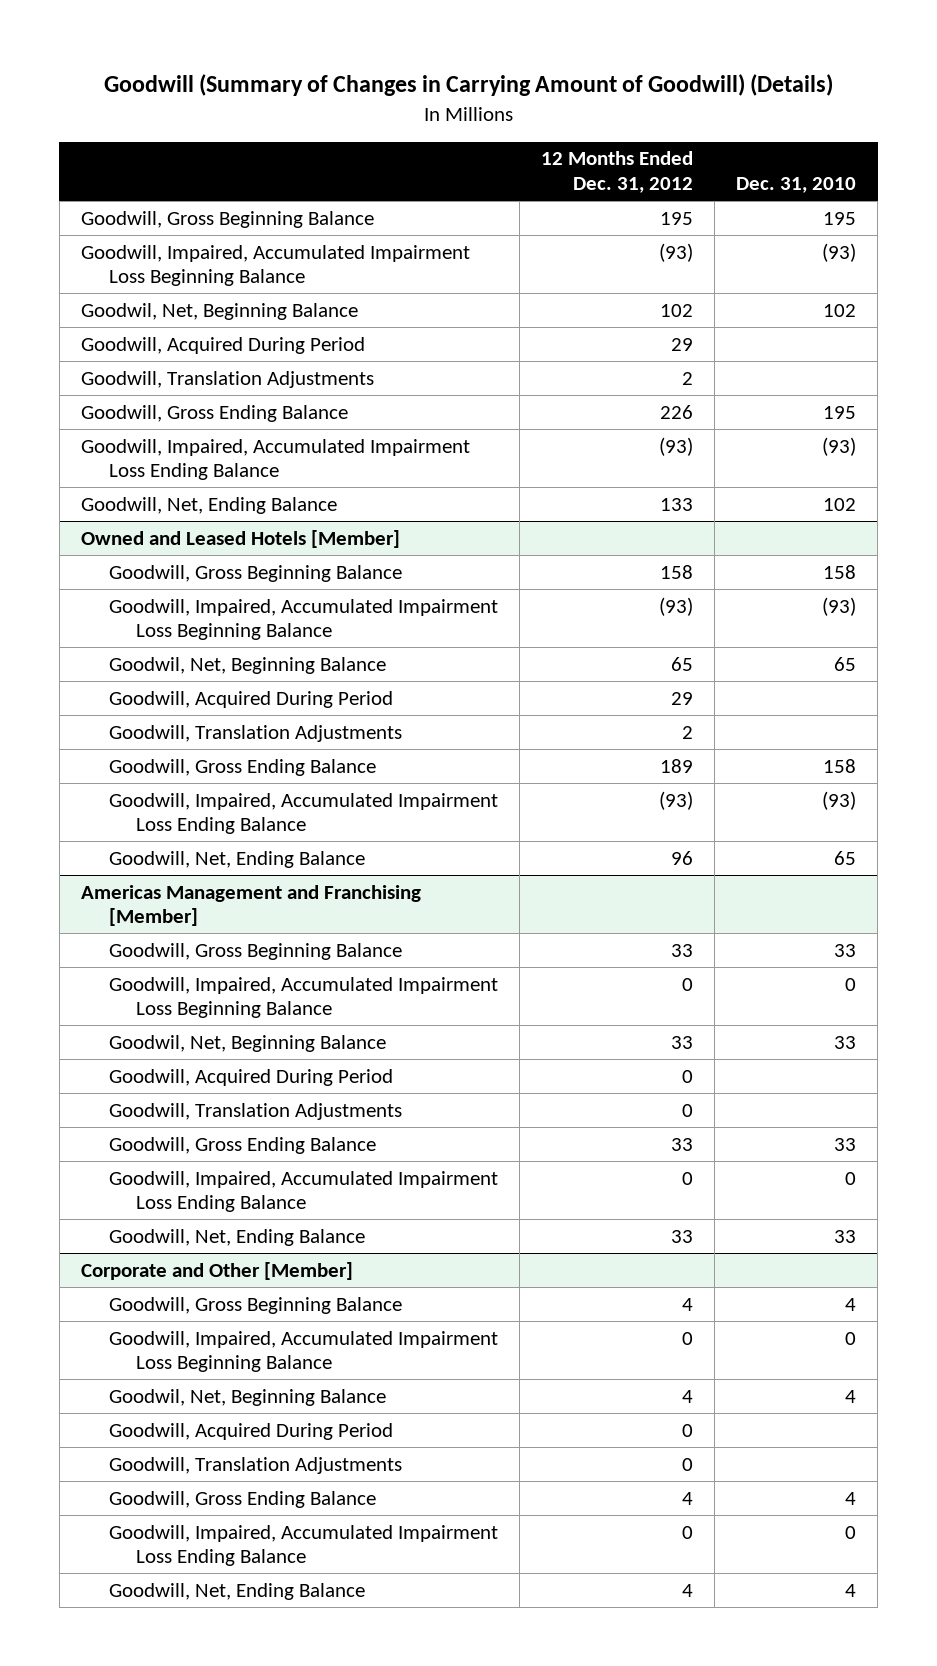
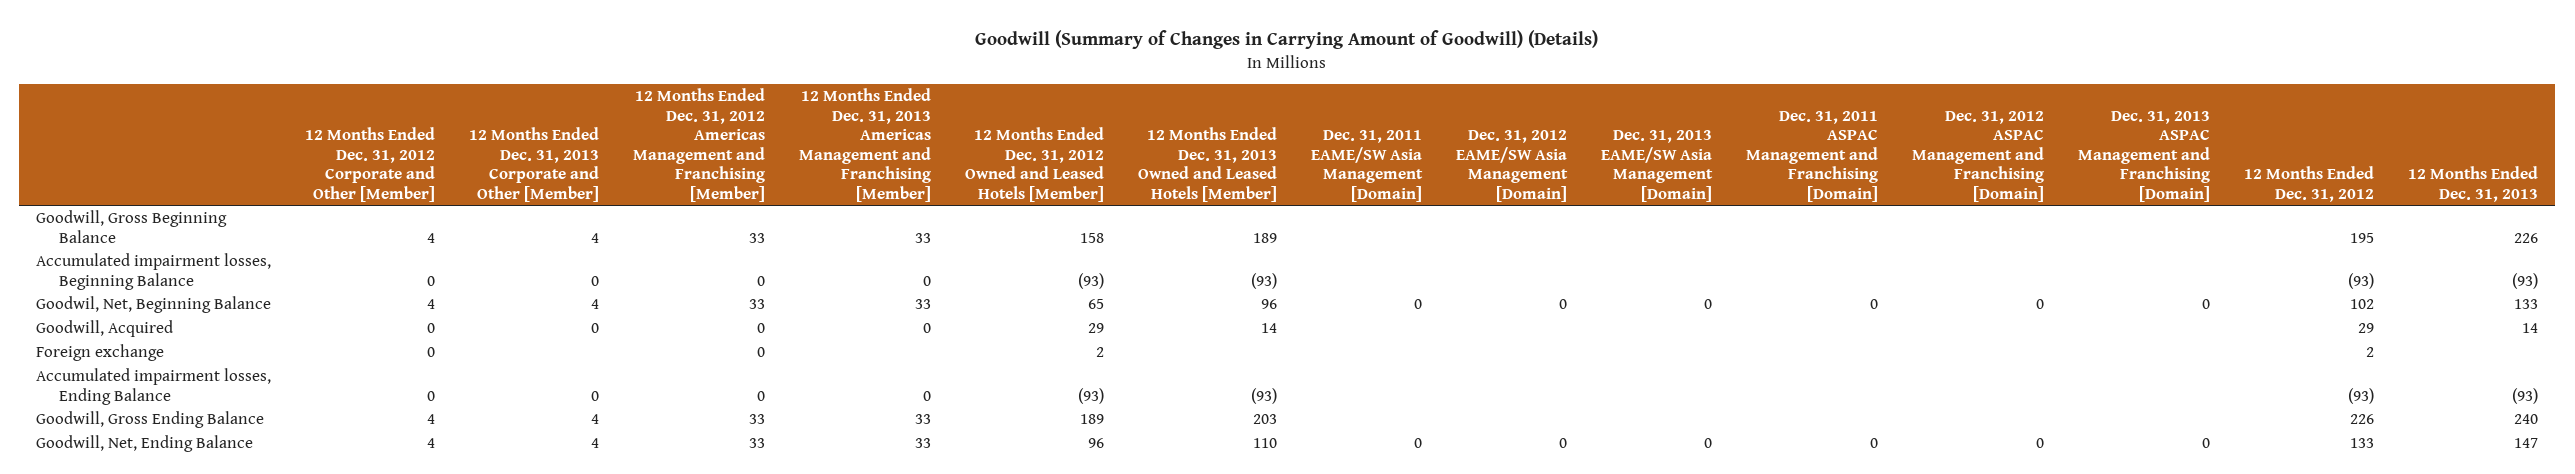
- | 12 Months Ended Dec. 31, 2012 | Dec. 31, 2010
+ | 12 Months Ended Dec. 31, 2012 Corporate and Other [Member] | 12 Months Ended Dec. 31, 2013 Corporate and Other [Member] | 12 Months Ended Dec. 31, 2012 Americas Management and Franchising [Member] | 12 Months Ended Dec. 31, 2013 Americas Management and Franchising [Member] | 12 Months Ended Dec. 31, 2012 Owned and Leased Hotels [Member] | 12 Months Ended Dec. 31, 2013 Owned and Leased Hotels [Member] | Dec. 31, 2011 EAME/SW Asia Management [Domain] | Dec. 31, 2012 EAME/SW Asia Management [Domain] | Dec. 31, 2013 EAME/SW Asia Management [Domain] | Dec. 31, 2011 ASPAC Management and Franchising [Domain] | Dec. 31, 2012 ASPAC Management and Franchising [Domain] | Dec. 31, 2013 ASPAC Management and Franchising [Domain] | 12 Months Ended Dec. 31, 2012 | 12 Months Ended Dec. 31, 2013
- Goodwill, Impaired, Accumulated Impairment Loss Beginning Balance | (93) | (93)
+ Accumulated impairment losses, Beginning Balance | 0 | 0 | 0 | 0 | (93) | (93) | | | | | | | (93) | (93)
- Goodwill, Acquired During Period | 29 |
- Goodwill, Translation Adjustments | 2 |
+ Goodwill, Acquired | 0 | 0 | 0 | 0 | 29 | 14 | | | | | | | 29 | 14
+ Foreign exchange | 0 | | 0 | | 2 | | | | | | | | 2 |
+ Accumulated impairment losses, Ending Balance | 0 | 0 | 0 | 0 | (93) | (93) | | | | | | | (93) | (93)
- Goodwill, Impaired, Accumulated Impairment Loss Ending Balance | (93) | (93)
- Owned and Leased Hotels [Member]
- Goodwill, Gross Beginning Balance | 158 | 158
- Goodwill, Impaired, Accumulated Impairment Loss Beginning Balance | (93) | (93)
- Goodwil, Net, Beginning Balance | 65 | 65
- Goodwill, Acquired During Period | 29 |
- Goodwill, Translation Adjustments | 2 |
- Goodwill, Gross Ending Balance | 189 | 158
- Goodwill, Impaired, Accumulated Impairment Loss Ending Balance | (93) | (93)
- Goodwill, Net, Ending Balance | 96 | 65
- Americas Management and Franchising [Member]
- Goodwill, Gross Beginning Balance | 33 | 33
- Goodwill, Impaired, Accumulated Impairment Loss Beginning Balance | 0 | 0
- Goodwil, Net, Beginning Balance | 33 | 33
- Goodwill, Acquired During Period | 0 |
- Goodwill, Translation Adjustments | 0 |
- Goodwill, Gross Ending Balance | 33 | 33
- Goodwill, Impaired, Accumulated Impairment Loss Ending Balance | 0 | 0
- Goodwill, Net, Ending Balance | 33 | 33
- Corporate and Other [Member]
- Goodwill, Gross Beginning Balance | 4 | 4
- Goodwill, Impaired, Accumulated Impairment Loss Beginning Balance | 0 | 0
- Goodwil, Net, Beginning Balance | 4 | 4
- Goodwill, Acquired During Period | 0 |
- Goodwill, Translation Adjustments | 0 |
- Goodwill, Gross Ending Balance | 4 | 4
- Goodwill, Impaired, Accumulated Impairment Loss Ending Balance | 0 | 0
- Goodwill, Net, Ending Balance | 4 | 4

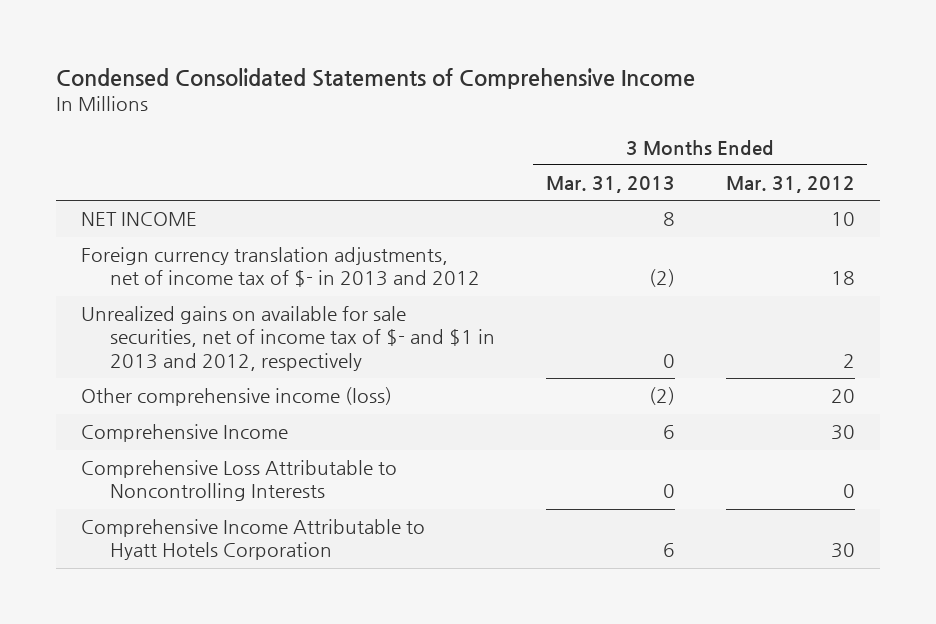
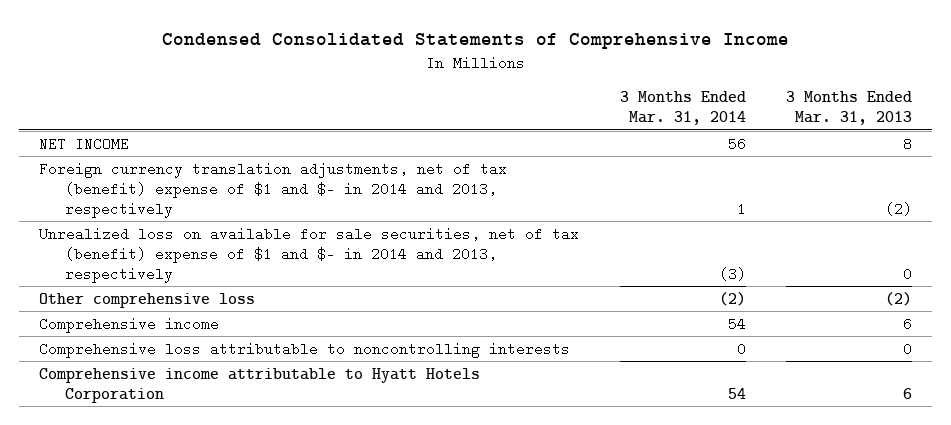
- | 3 Months Ended Mar. 31, 2013 | 3 Months Ended Mar. 31, 2012
+ | 3 Months Ended Mar. 31, 2014 | 3 Months Ended Mar. 31, 2013
- Foreign currency translation adjustments, net of income tax of $- in 2013 and 2012 | (2) | 18
- Unrealized gains on available for sale securities, net of income tax of $- and $1 in 2013 and 2012, respectively | 0 | 2
- Other comprehensive income (loss) | (2) | 20
- Comprehensive Income | 6 | 30
- Comprehensive Loss Attributable to Noncontrolling Interests | 0 | 0
- Comprehensive Income Attributable to Hyatt Hotels Corporation | 6 | 30
+ Foreign currency translation adjustments, net of tax (benefit) expense of $1 and $- in 2014 and 2013, respectively | 1 | (2)
+ Unrealized loss on available for sale securities, net of tax (benefit) expense of $1 and $- in 2014 and 2013, respectively | (3) | 0
+ Other comprehensive loss | (2) | (2)
+ Comprehensive income | 54 | 6
+ Comprehensive loss attributable to noncontrolling interests | 0 | 0
+ Comprehensive income attributable to Hyatt Hotels Corporation | 54 | 6

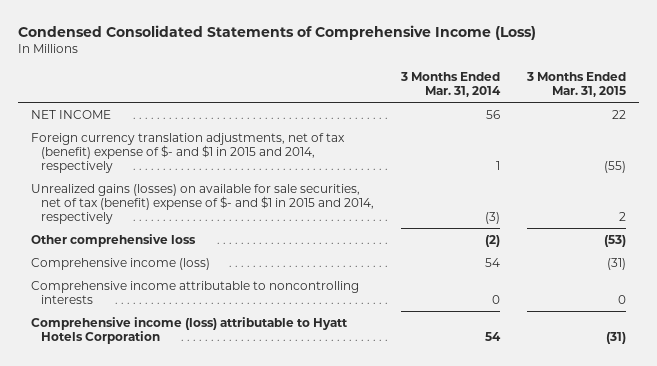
- Condensed Consolidated Statements of Comprehensive Income
+ Condensed Consolidated Statements of Comprehensive Income (Loss)
- | 3 Months Ended Mar. 31, 2014 | 3 Months Ended Mar. 31, 2013
+ | 3 Months Ended Mar. 31, 2014 | 3 Months Ended Mar. 31, 2015
- Foreign currency translation adjustments, net of tax (benefit) expense of $1 and $- in 2014 and 2013, respectively | 1 | (2)
- Unrealized loss on available for sale securities, net of tax (benefit) expense of $1 and $- in 2014 and 2013, respectively | (3) | 0
+ Foreign currency translation adjustments, net of tax (benefit) expense of $- and $1 in 2015 and 2014, respectively | 1 | (55)
+ Unrealized gains (losses) on available for sale securities, net of tax (benefit) expense of $- and $1 in 2015 and 2014, respectively | (3) | 2
- Comprehensive income | 54 | 6
- Comprehensive loss attributable to noncontrolling interests | 0 | 0
- Comprehensive income attributable to Hyatt Hotels Corporation | 54 | 6
+ Comprehensive income (loss) | 54 | (31)
+ Comprehensive income attributable to noncontrolling interests | 0 | 0
+ Comprehensive income (loss) attributable to Hyatt Hotels Corporation | 54 | (31)

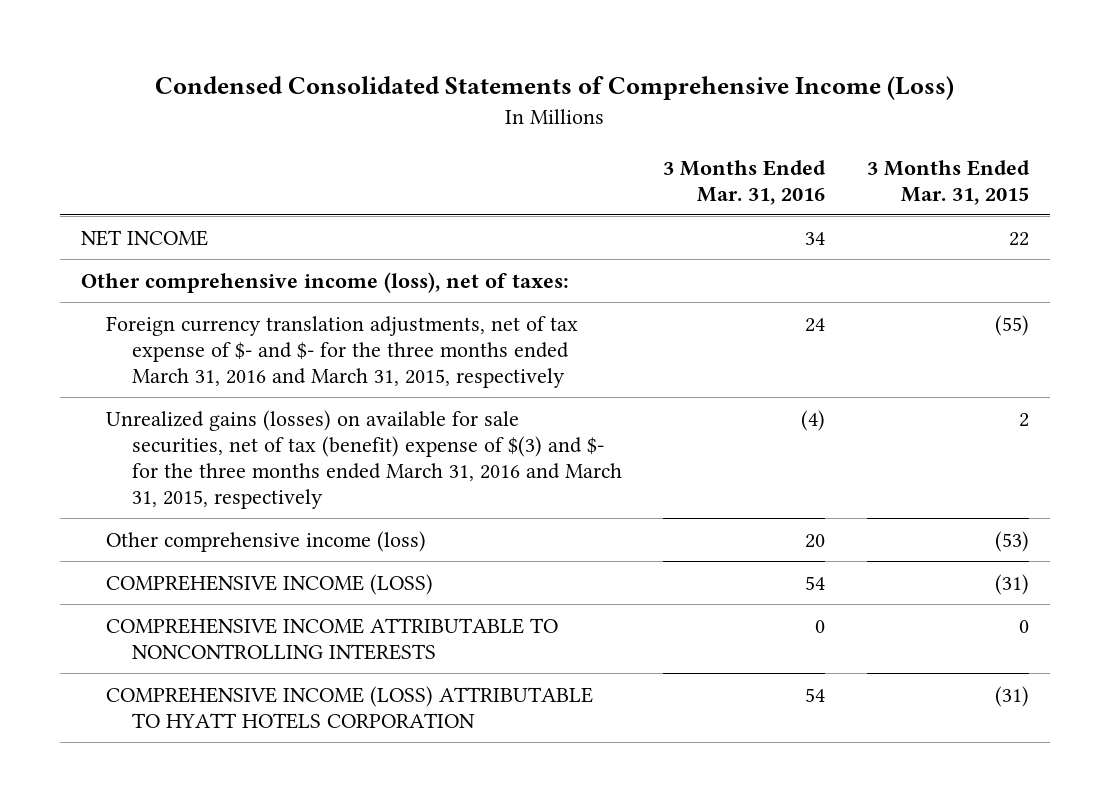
- | 3 Months Ended Mar. 31, 2014 | 3 Months Ended Mar. 31, 2015
+ | 3 Months Ended Mar. 31, 2016 | 3 Months Ended Mar. 31, 2015
- Foreign currency translation adjustments, net of tax (benefit) expense of $- and $1 in 2015 and 2014, respectively | 1 | (55)
- Unrealized gains (losses) on available for sale securities, net of tax (benefit) expense of $- and $1 in 2015 and 2014, respectively | (3) | 2
- Other comprehensive loss | (2) | (53)
- Comprehensive income (loss) | 54 | (31)
- Comprehensive income attributable to noncontrolling interests | 0 | 0
- Comprehensive income (loss) attributable to Hyatt Hotels Corporation | 54 | (31)
+ Other comprehensive income (loss), net of taxes:
+ Foreign currency translation adjustments, net of tax expense of $- and $- for the three months ended March 31, 2016 and March 31, 2015, respectively | 24 | (55)
+ Unrealized gains (losses) on available for sale securities, net of tax (benefit) expense of $(3) and $- for the three months ended March 31, 2016 and March 31, 2015, respectively | (4) | 2
+ Other comprehensive income (loss) | 20 | (53)
+ COMPREHENSIVE INCOME (LOSS) | 54 | (31)
+ COMPREHENSIVE INCOME ATTRIBUTABLE TO NONCONTROLLING INTERESTS | 0 | 0
+ COMPREHENSIVE INCOME (LOSS) ATTRIBUTABLE TO HYATT HOTELS CORPORATION | 54 | (31)

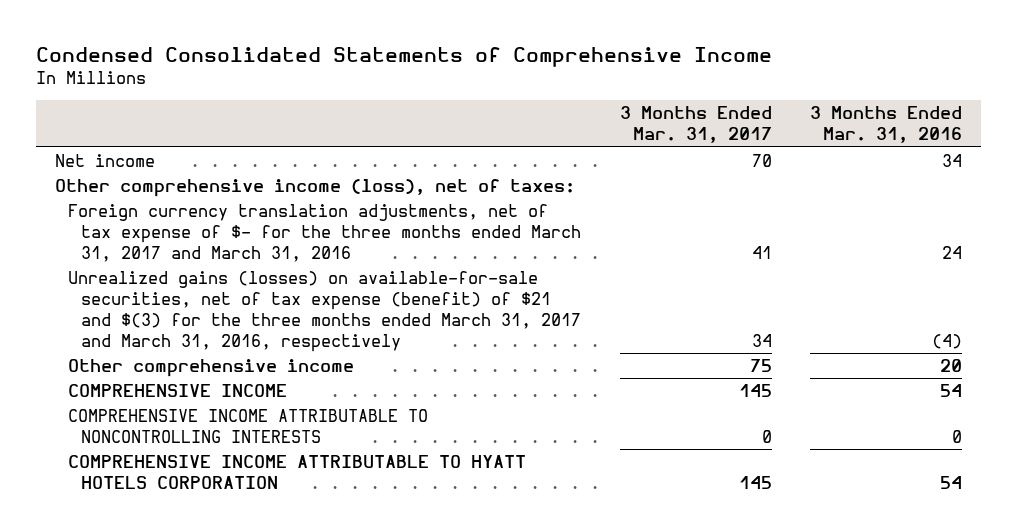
- Condensed Consolidated Statements of Comprehensive Income (Loss)
+ Condensed Consolidated Statements of Comprehensive Income
- | 3 Months Ended Mar. 31, 2016 | 3 Months Ended Mar. 31, 2015
+ | 3 Months Ended Mar. 31, 2017 | 3 Months Ended Mar. 31, 2016
- NET INCOME | 34 | 22
+ Net income | 70 | 34
- Foreign currency translation adjustments, net of tax expense of $- and $- for the three months ended March 31, 2016 and March 31, 2015, respectively | 24 | (55)
- Unrealized gains (losses) on available for sale securities, net of tax (benefit) expense of $(3) and $- for the three months ended March 31, 2016 and March 31, 2015, respectively | (4) | 2
- Other comprehensive income (loss) | 20 | (53)
- COMPREHENSIVE INCOME (LOSS) | 54 | (31)
+ Foreign currency translation adjustments, net of tax expense of $- for the three months ended March 31, 2017 and March 31, 2016 | 41 | 24
+ Unrealized gains (losses) on available-for-sale securities, net of tax expense (benefit) of $21 and $(3) for the three months ended March 31, 2017 and March 31, 2016, respectively | 34 | (4)
+ Other comprehensive income | 75 | 20
+ COMPREHENSIVE INCOME | 145 | 54
- COMPREHENSIVE INCOME (LOSS) ATTRIBUTABLE TO HYATT HOTELS CORPORATION | 54 | (31)
+ COMPREHENSIVE INCOME ATTRIBUTABLE TO HYATT HOTELS CORPORATION | 145 | 54

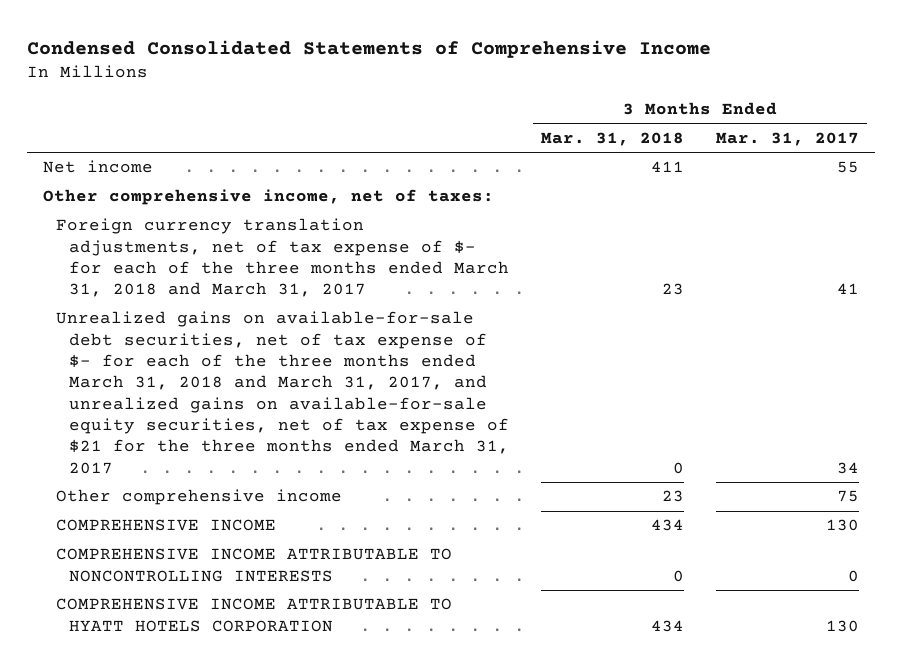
- | 3 Months Ended Mar. 31, 2017 | 3 Months Ended Mar. 31, 2016
+ | 3 Months Ended Mar. 31, 2018 | 3 Months Ended Mar. 31, 2017
- Net income | 70 | 34
- Other comprehensive income (loss), net of taxes:
- Foreign currency translation adjustments, net of tax expense of $- for the three months ended March 31, 2017 and March 31, 2016 | 41 | 24
- Unrealized gains (losses) on available-for-sale securities, net of tax expense (benefit) of $21 and $(3) for the three months ended March 31, 2017 and March 31, 2016, respectively | 34 | (4)
+ Net income | 411 | 55
+ Other comprehensive income, net of taxes:
+ Foreign currency translation adjustments, net of tax expense of $- for each of the three months ended March 31, 2018 and March 31, 2017 | 23 | 41
+ Unrealized gains on available-for-sale debt securities, net of tax expense of $- for each of the three months ended March 31, 2018 and March 31, 2017, and unrealized gains on available-for-sale equity securities, net of tax expense of $21 for the three months ended March 31, 2017 | 0 | 34
- COMPREHENSIVE INCOME | 145 | 54
+ COMPREHENSIVE INCOME | 434 | 130
- COMPREHENSIVE INCOME ATTRIBUTABLE TO HYATT HOTELS CORPORATION | 145 | 54
+ COMPREHENSIVE INCOME ATTRIBUTABLE TO HYATT HOTELS CORPORATION | 434 | 130

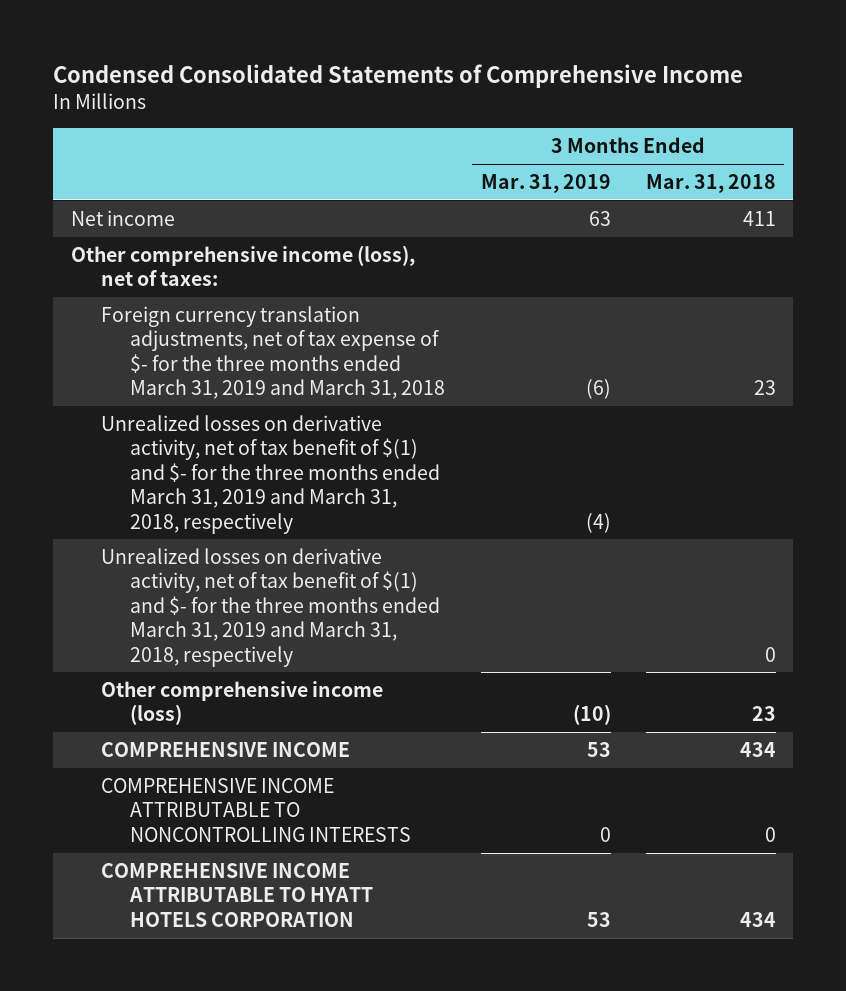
- | 3 Months Ended Mar. 31, 2018 | 3 Months Ended Mar. 31, 2017
+ | 3 Months Ended Mar. 31, 2019 | 3 Months Ended Mar. 31, 2018
- Other comprehensive income, net of taxes:
- Foreign currency translation adjustments, net of tax expense of $- for each of the three months ended March 31, 2018 and March 31, 2017 | 23 | 41
- Unrealized gains on available-for-sale debt securities, net of tax expense of $- for each of the three months ended March 31, 2018 and March 31, 2017, and unrealized gains on available-for-sale equity securities, net of tax expense of $21 for the three months ended March 31, 2017 | 0 | 34
- Other comprehensive income | 23 | 75
+ Other comprehensive income (loss), net of taxes:
+ Foreign currency translation adjustments, net of tax expense of $- for the three months ended March 31, 2019 and March 31, 2018 | (6) | 23
+ Unrealized losses on derivative activity, net of tax benefit of $(1) and $- for the three months ended March 31, 2019 and March 31, 2018, respectively | (4) |
+ Unrealized losses on derivative activity, net of tax benefit of $(1) and $- for the three months ended March 31, 2019 and March 31, 2018, respectively | | 0
+ Other comprehensive income (loss) | (10) | 23

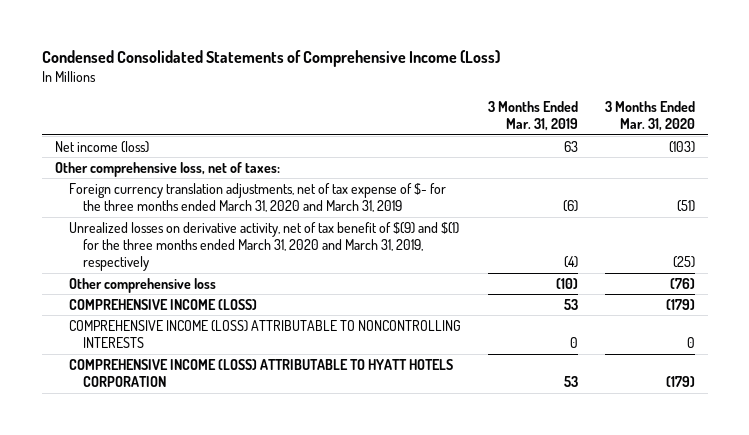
- Condensed Consolidated Statements of Comprehensive Income
+ Condensed Consolidated Statements of Comprehensive Income (Loss)
- | 3 Months Ended Mar. 31, 2019 | 3 Months Ended Mar. 31, 2018
+ | 3 Months Ended Mar. 31, 2019 | 3 Months Ended Mar. 31, 2020
- Net income | 63 | 411
- Other comprehensive income (loss), net of taxes:
- Foreign currency translation adjustments, net of tax expense of $- for the three months ended March 31, 2019 and March 31, 2018 | (6) | 23
- Unrealized losses on derivative activity, net of tax benefit of $(1) and $- for the three months ended March 31, 2019 and March 31, 2018, respectively | (4) |
- Unrealized losses on derivative activity, net of tax benefit of $(1) and $- for the three months ended March 31, 2019 and March 31, 2018, respectively | | 0
- Other comprehensive income (loss) | (10) | 23
- COMPREHENSIVE INCOME | 53 | 434
- COMPREHENSIVE INCOME ATTRIBUTABLE TO NONCONTROLLING INTERESTS | 0 | 0
- COMPREHENSIVE INCOME ATTRIBUTABLE TO HYATT HOTELS CORPORATION | 53 | 434
+ Net income (loss) | 63 | (103)
+ Other comprehensive loss, net of taxes:
+ Foreign currency translation adjustments, net of tax expense of $- for the three months ended March 31, 2020 and March 31, 2019 | (6) | (51)
+ Unrealized losses on derivative activity, net of tax benefit of $(9) and $(1) for the three months ended March 31, 2020 and March 31, 2019, respectively | (4) | (25)
+ Other comprehensive loss | (10) | (76)
+ COMPREHENSIVE INCOME (LOSS) | 53 | (179)
+ COMPREHENSIVE INCOME (LOSS) ATTRIBUTABLE TO NONCONTROLLING INTERESTS | 0 | 0
+ COMPREHENSIVE INCOME (LOSS) ATTRIBUTABLE TO HYATT HOTELS CORPORATION | 53 | (179)

